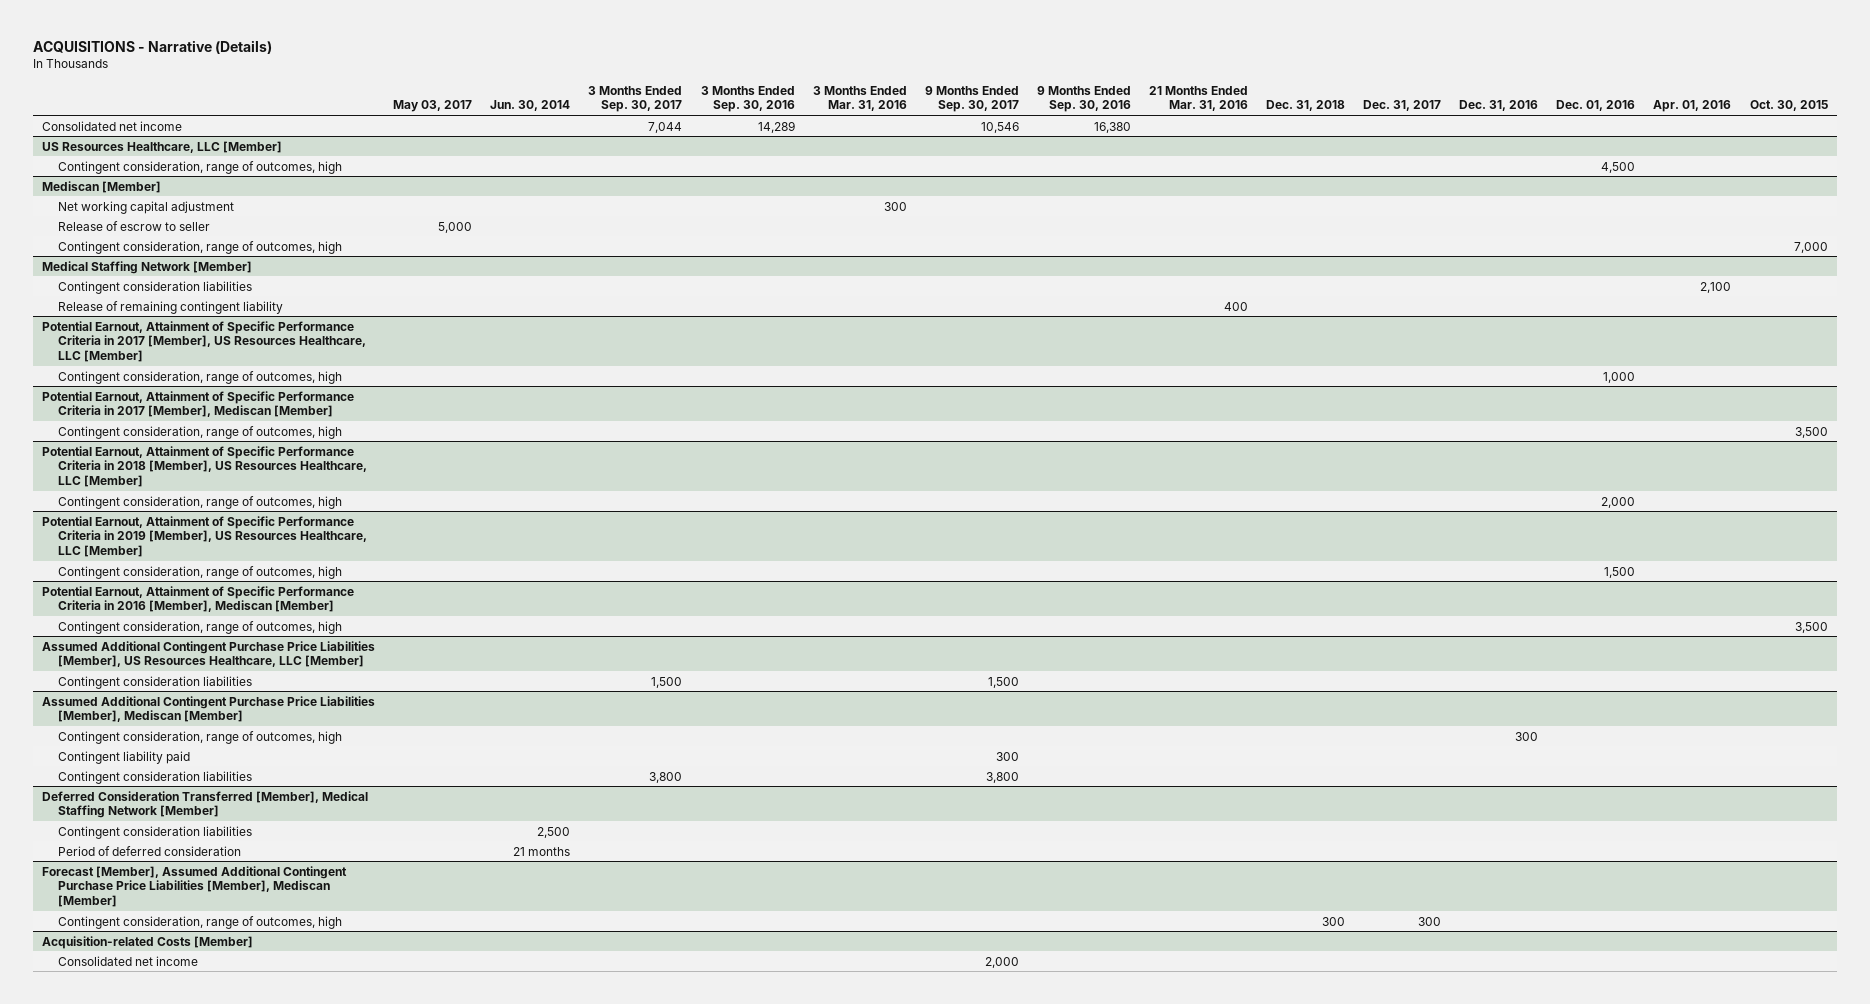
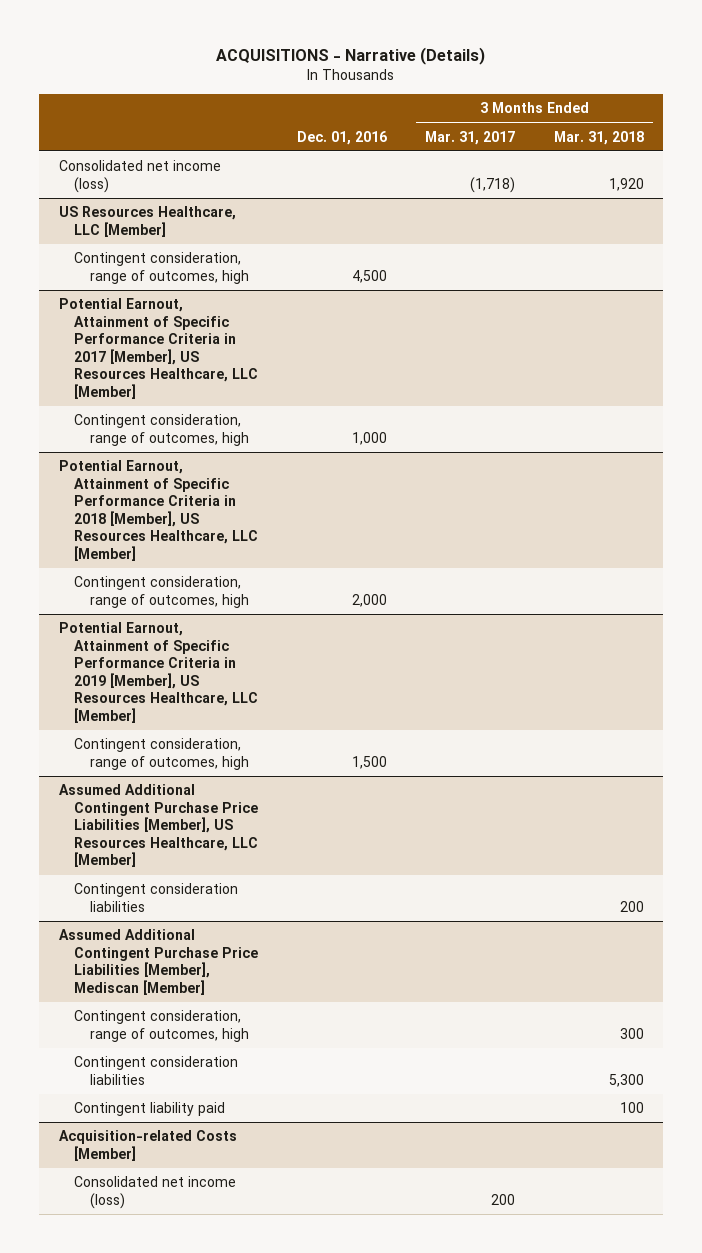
- | May 03, 2017 | Jun. 30, 2014 | 3 Months Ended Sep. 30, 2017 | 3 Months Ended Sep. 30, 2016 | 3 Months Ended Mar. 31, 2016 | 9 Months Ended Sep. 30, 2017 | 9 Months Ended Sep. 30, 2016 | 21 Months Ended Mar. 31, 2016 | Dec. 31, 2018 | Dec. 31, 2017 | Dec. 31, 2016 | Dec. 01, 2016 | Apr. 01, 2016 | Oct. 30, 2015
+ | Dec. 01, 2016 | 3 Months Ended Mar. 31, 2017 | 3 Months Ended Mar. 31, 2018
- Consolidated net income | | | 7,044 | 14,289 | | 10,546 | 16,380 | | | | | | |
+ Consolidated net income (loss) | | (1,718) | 1,920
- Mediscan [Member]
- Net working capital adjustment | | | | | 300 | | | | | | | | |
- Release of escrow to seller | 5,000 | | | | | | | | | | | | |
- Contingent consideration, range of outcomes, high | | | | | | | | | | | | | | 7,000
- Medical Staffing Network [Member]
- Contingent consideration liabilities | | | | | | | | | | | | | 2,100 |
- Release of remaining contingent liability | | | | | | | | 400 | | | | | |
- Potential Earnout, Attainment of Specific Performance Criteria in 2017 [Member], Mediscan [Member]
- Contingent consideration, range of outcomes, high | | | | | | | | | | | | | | 3,500
- Potential Earnout, Attainment of Specific Performance Criteria in 2016 [Member], Mediscan [Member]
- Contingent consideration, range of outcomes, high | | | | | | | | | | | | | | 3,500
- Deferred Consideration Transferred [Member], Medical Staffing Network [Member]
- Contingent consideration liabilities | | 2,500 | | | | | | | | | | | |
- Period of deferred consideration | | 21 months | | | | | | | | | | | |
- Forecast [Member], Assumed Additional Contingent Purchase Price Liabilities [Member], Mediscan [Member]
- Contingent consideration, range of outcomes, high | | | | | | | | | 300 | 300 | | | |
@ Assumed Additional Contingent Purchase Price Liabilities [Member], Mediscan [Member]
moved down: Contingent liability paid | | | 100
@ Acquisition-related Costs [Member]
- Consolidated net income | | | | | | 2,000 | | | | | | | |
+ Consolidated net income (loss) | | 200 |

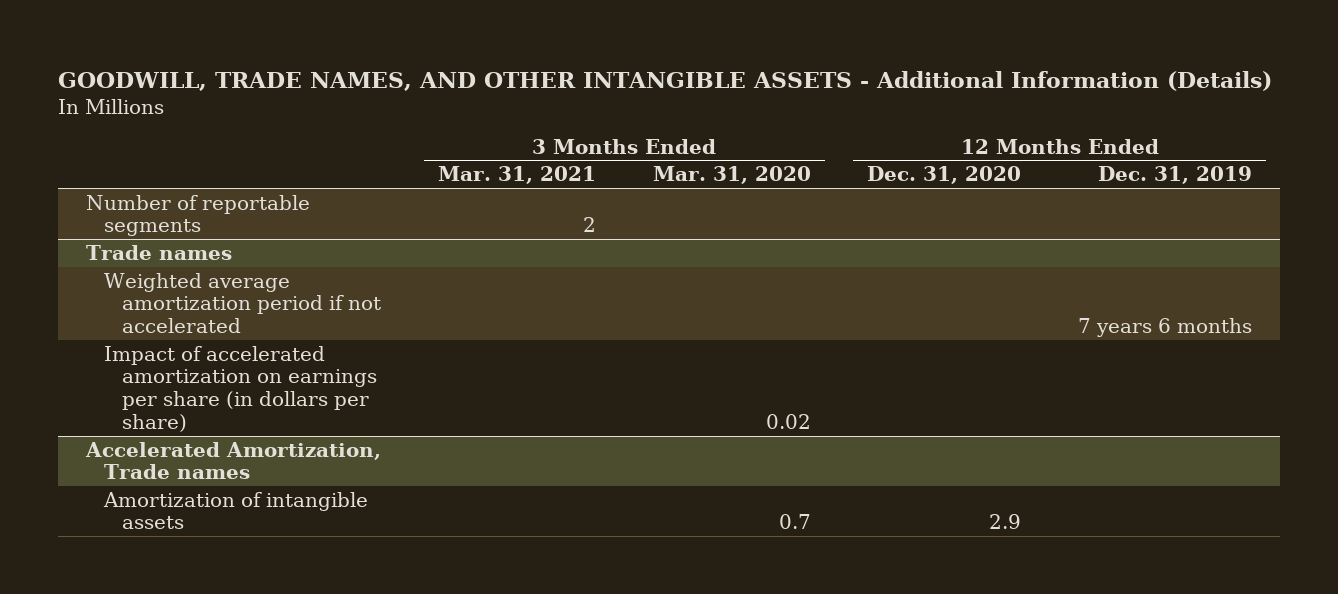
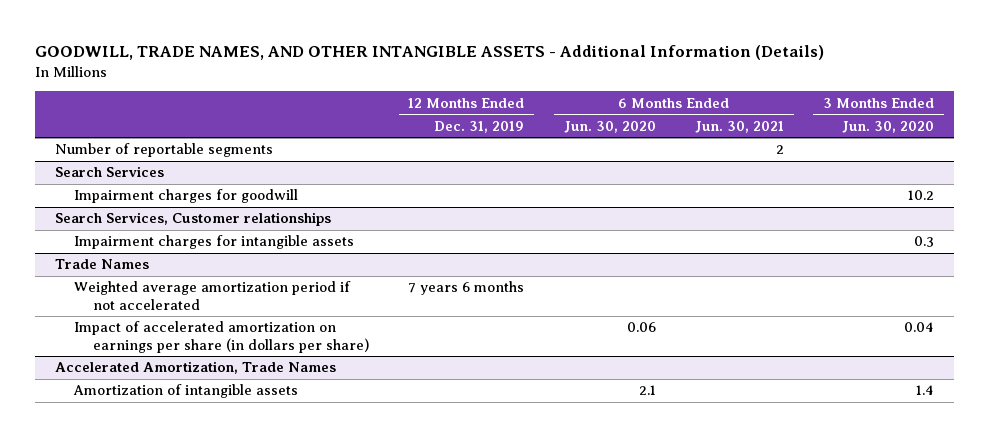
- | 3 Months Ended Mar. 31, 2021 | 3 Months Ended Mar. 31, 2020 | 12 Months Ended Dec. 31, 2020 | 12 Months Ended Dec. 31, 2019
+ | 12 Months Ended Dec. 31, 2019 | 6 Months Ended Jun. 30, 2020 | 6 Months Ended Jun. 30, 2021 | 3 Months Ended Jun. 30, 2020
- Trade names
+ Search Services
+ Impairment charges for goodwill | | | | 10.2
+ Search Services, Customer relationships
+ Impairment charges for intangible assets | | | | 0.3
+ Trade Names
- Accelerated Amortization, Trade names
+ Accelerated Amortization, Trade Names

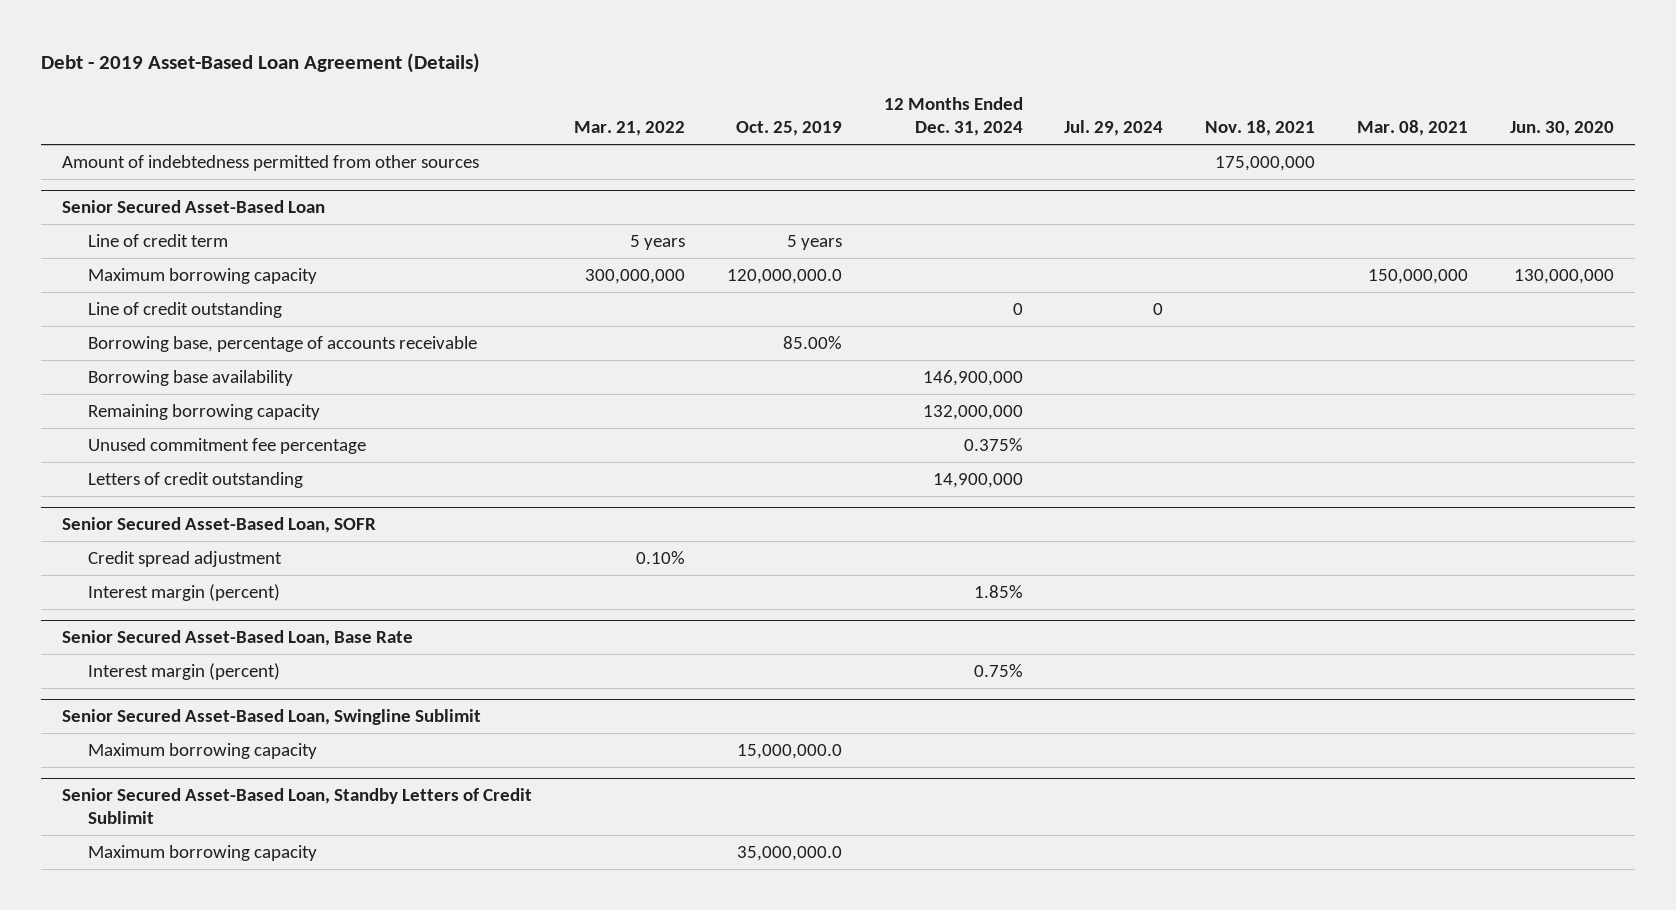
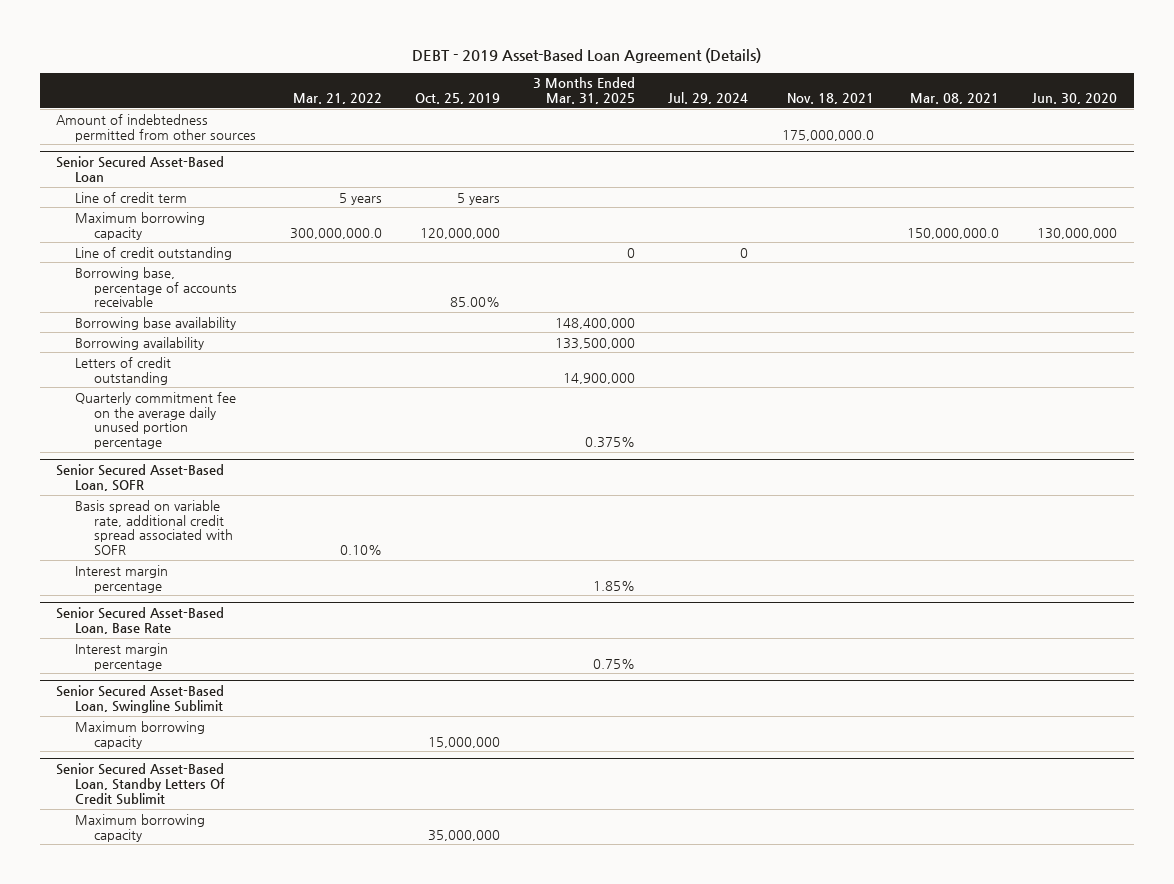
- Debt - 2019 Asset-Based Loan Agreement (Details)
+ DEBT - 2019 Asset-Based Loan Agreement (Details)
- | Mar. 21, 2022 | Oct. 25, 2019 | 12 Months Ended Dec. 31, 2024 | Jul. 29, 2024 | Nov. 18, 2021 | Mar. 08, 2021 | Jun. 30, 2020
+ | Mar. 21, 2022 | Oct. 25, 2019 | 3 Months Ended Mar. 31, 2025 | Jul. 29, 2024 | Nov. 18, 2021 | Mar. 08, 2021 | Jun. 30, 2020
- Amount of indebtedness permitted from other sources | | | | | 175,000,000 | |
+ Amount of indebtedness permitted from other sources | | | | | 175,000,000.0 | |
@ Senior Secured Asset-Based Loan
- Maximum borrowing capacity | 300,000,000 | 120,000,000.0 | | | | 150,000,000 | 130,000,000
+ Maximum borrowing capacity | 300,000,000.0 | 120,000,000 | | | | 150,000,000.0 | 130,000,000
- Remaining borrowing capacity | | | 132,000,000 | | | |
- Unused commitment fee percentage | | | 0.375% | | | |
+ Borrowing availability | | | 133,500,000 | | | |
+ Quarterly commitment fee on the average daily unused portion percentage | | | 0.375% | | | |
@ Senior Secured Asset-Based Loan, SOFR
- Credit spread adjustment | 0.10% | | | | | |
- Interest margin (percent) | | | 1.85% | | | |
+ Basis spread on variable rate, additional credit spread associated with SOFR | 0.10% | | | | | |
+ Interest margin percentage | | | 1.85% | | | |
@ Senior Secured Asset-Based Loan, Base Rate
- Interest margin (percent) | | | 0.75% | | | |
+ Interest margin percentage | | | 0.75% | | | |
@ Senior Secured Asset-Based Loan, Swingline Sublimit
- Maximum borrowing capacity | | 15,000,000.0 | | | | |
- Senior Secured Asset-Based Loan, Standby Letters of Credit Sublimit
- Maximum borrowing capacity | | 35,000,000.0 | | | | |
@ Senior Secured Asset-Based Loan, Swingline Sublimit
+ Maximum borrowing capacity | | 15,000,000 | | | | |
+ Senior Secured Asset-Based Loan, Standby Letters Of Credit Sublimit
+ Maximum borrowing capacity | | 35,000,000 | | | | |

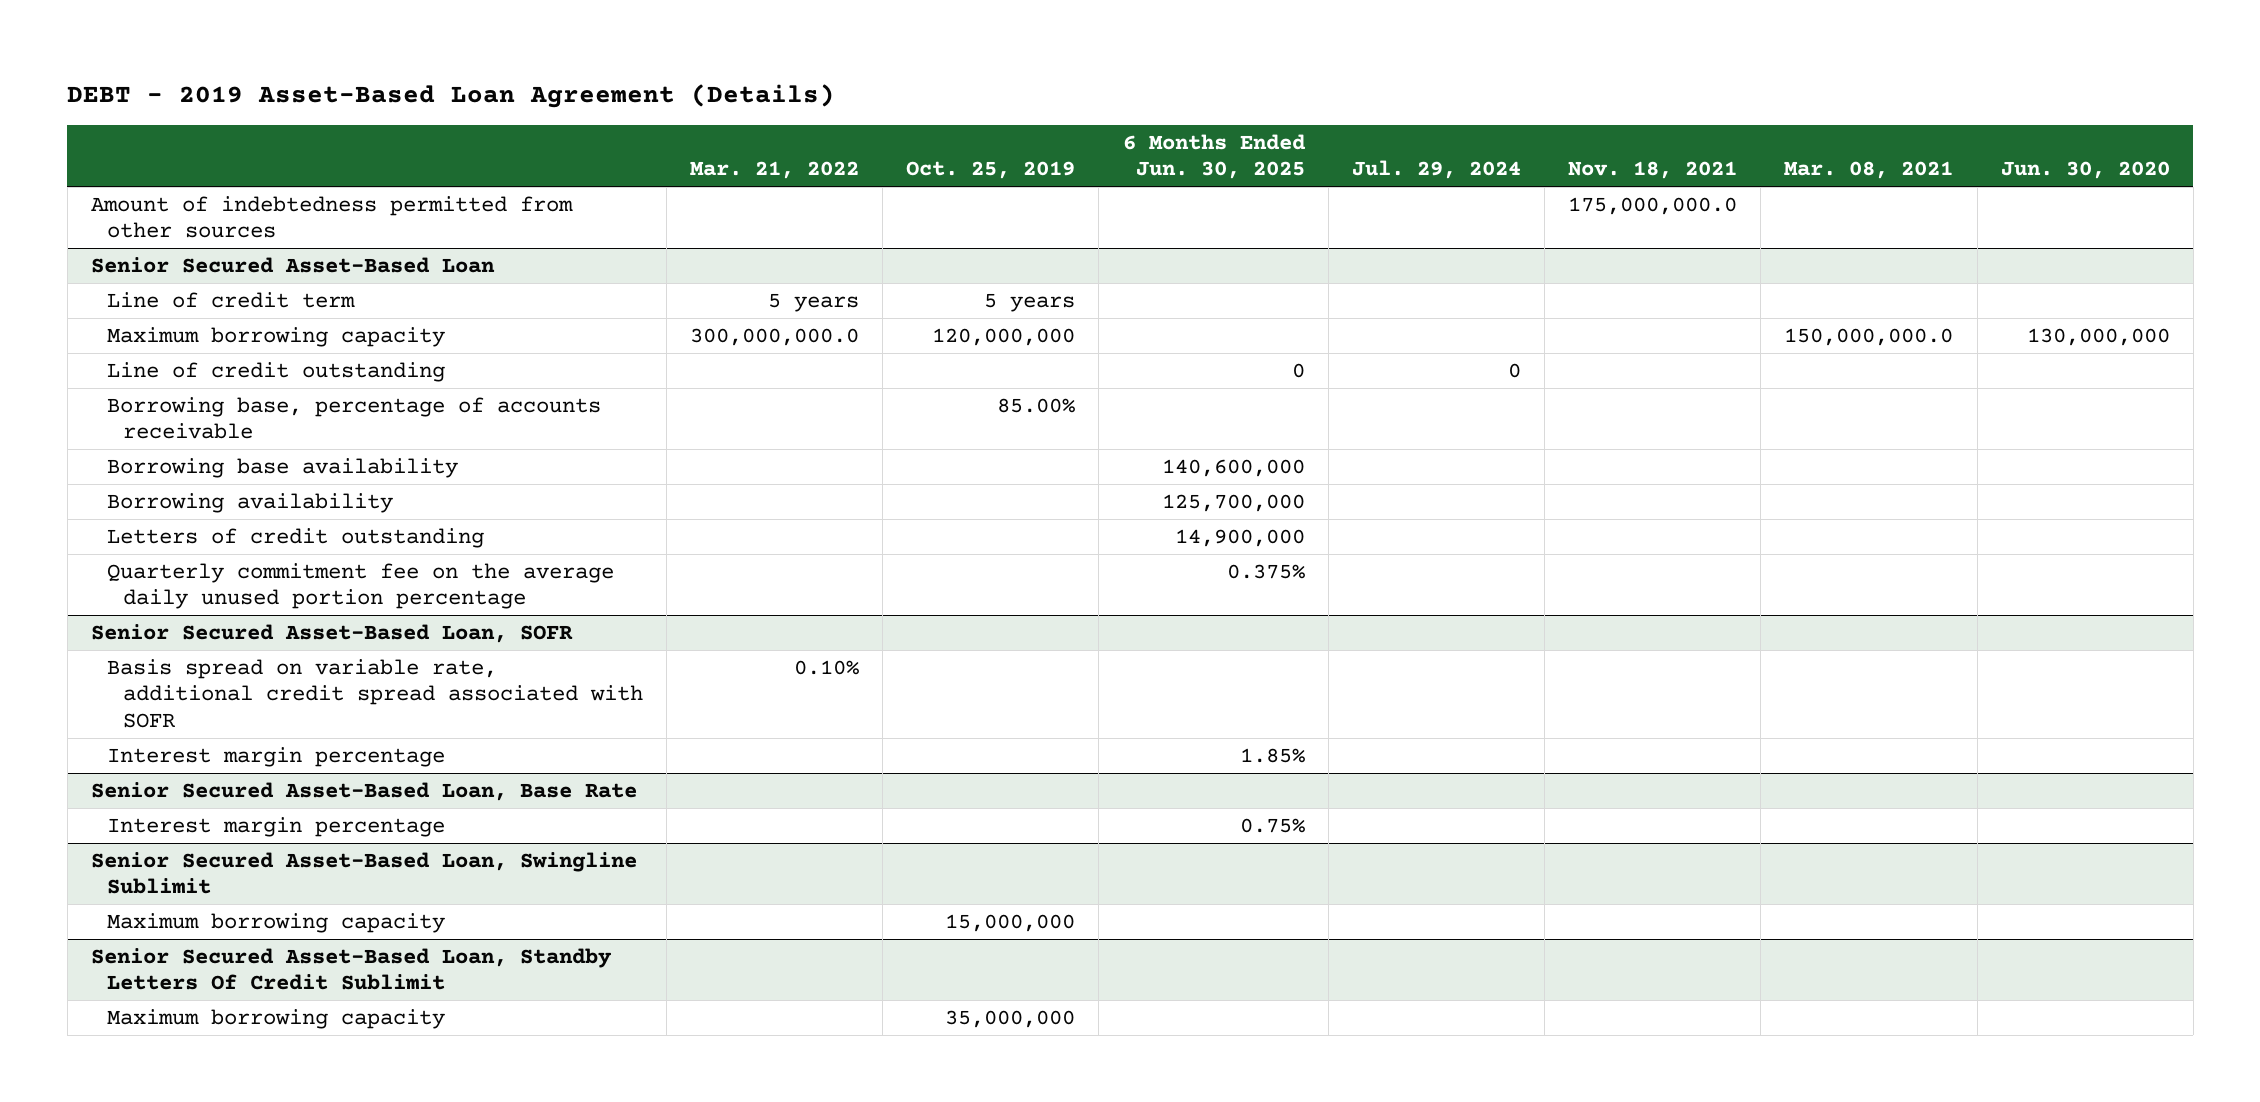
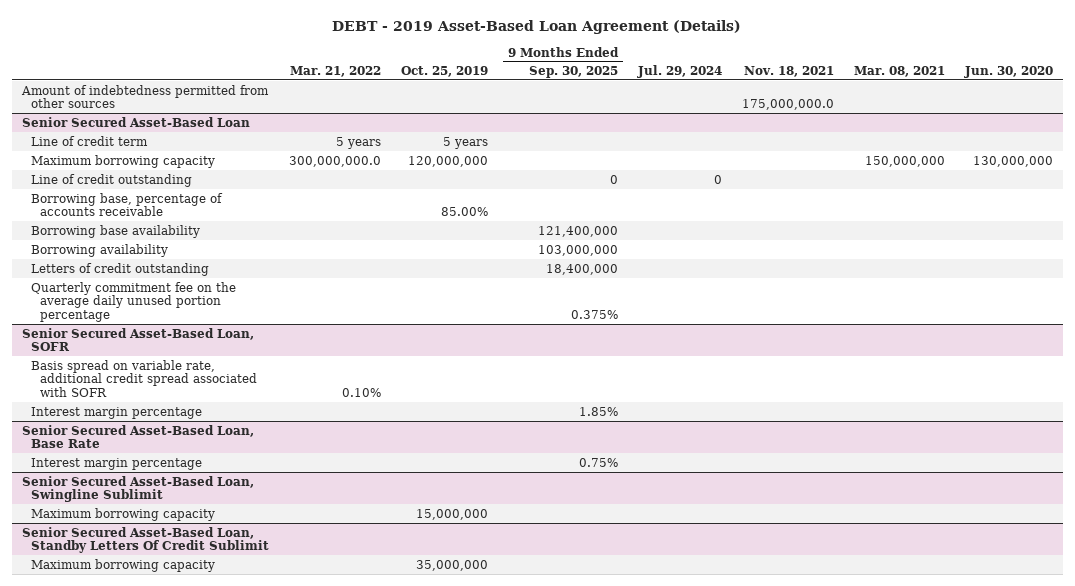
- | Mar. 21, 2022 | Oct. 25, 2019 | 6 Months Ended Jun. 30, 2025 | Jul. 29, 2024 | Nov. 18, 2021 | Mar. 08, 2021 | Jun. 30, 2020
+ | Mar. 21, 2022 | Oct. 25, 2019 | 9 Months Ended Sep. 30, 2025 | Jul. 29, 2024 | Nov. 18, 2021 | Mar. 08, 2021 | Jun. 30, 2020
@ Senior Secured Asset-Based Loan
- Maximum borrowing capacity | 300,000,000.0 | 120,000,000 | | | | 150,000,000.0 | 130,000,000
+ Maximum borrowing capacity | 300,000,000.0 | 120,000,000 | | | | 150,000,000 | 130,000,000

